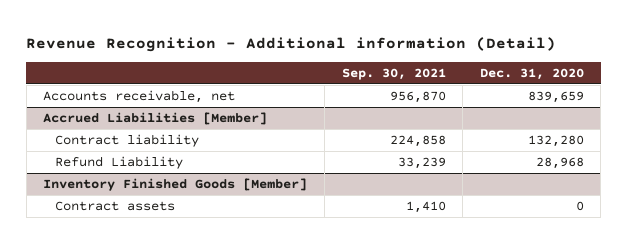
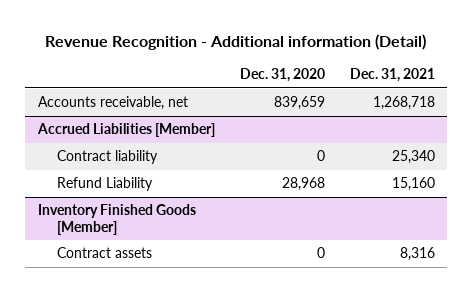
- | Sep. 30, 2021 | Dec. 31, 2020
+ | Dec. 31, 2020 | Dec. 31, 2021
@ Accrued Liabilities [Member]
- Contract liability | 224,858 | 132,280
+ Contract liability | 0 | 25,340

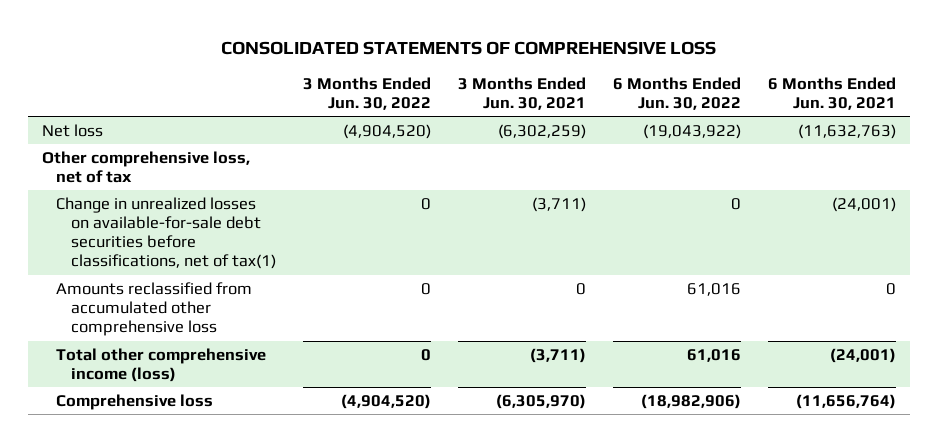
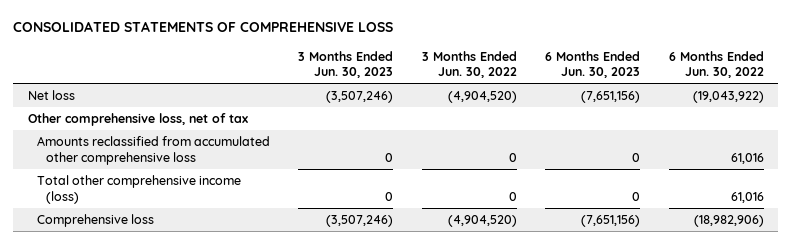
- | 3 Months Ended Jun. 30, 2022 | 3 Months Ended Jun. 30, 2021 | 6 Months Ended Jun. 30, 2022 | 6 Months Ended Jun. 30, 2021
+ | 3 Months Ended Jun. 30, 2023 | 3 Months Ended Jun. 30, 2022 | 6 Months Ended Jun. 30, 2023 | 6 Months Ended Jun. 30, 2022
- Change in unrealized losses on available-for-sale debt securities before classifications, net of tax(1) | 0 | (3,711) | 0 | (24,001)

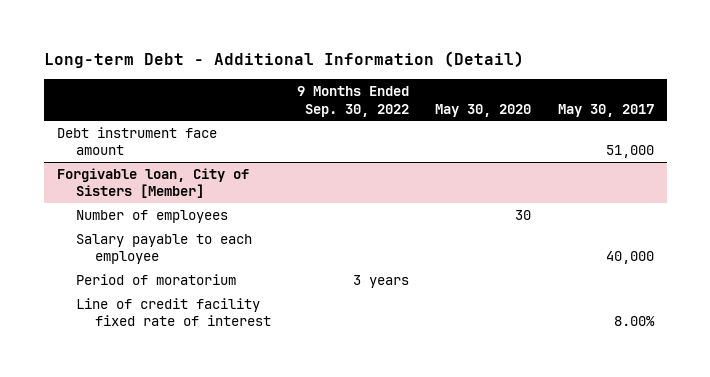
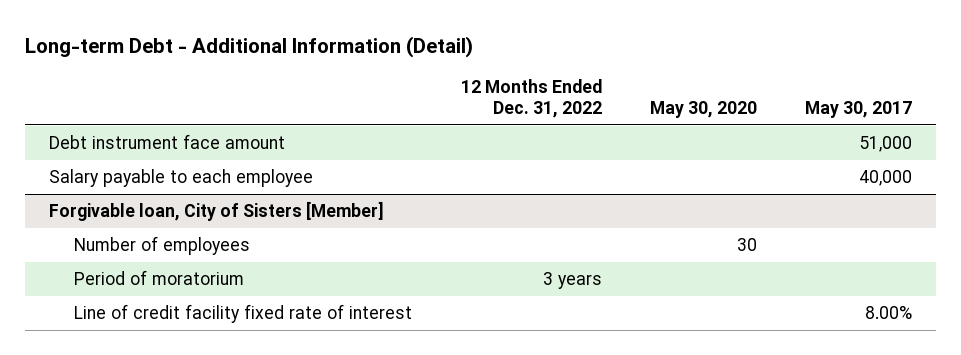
- | 9 Months Ended Sep. 30, 2022 | May 30, 2020 | May 30, 2017
+ | 12 Months Ended Dec. 31, 2022 | May 30, 2020 | May 30, 2017
+ Salary payable to each employee | | | 40,000
@ Forgivable loan, City of Sisters [Member]
- Salary payable to each employee | | | 40,000

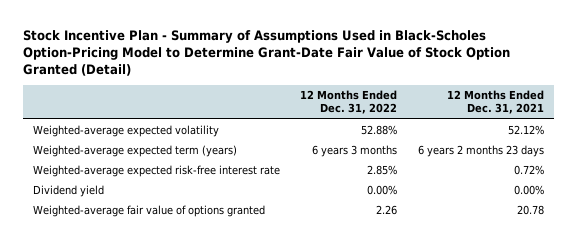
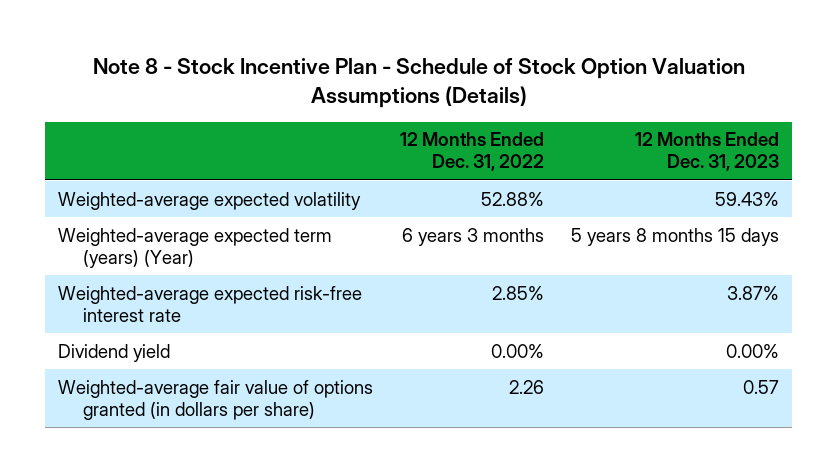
- Stock Incentive Plan - Summary of Assumptions Used in Black-Scholes Option-Pricing Model to Determine Grant-Date Fair Value of Stock Option Granted (Detail)
+ Note 8 - Stock Incentive Plan - Schedule of Stock Option Valuation Assumptions (Details)
- | 12 Months Ended Dec. 31, 2022 | 12 Months Ended Dec. 31, 2021
+ | 12 Months Ended Dec. 31, 2022 | 12 Months Ended Dec. 31, 2023
- Weighted-average expected term (years) | 6 years 3 months | 6 years 2 months 23 days
+ Weighted-average expected term (years) (Year) | 6 years 3 months | 5 years 8 months 15 days
- Weighted-average fair value of options granted | 2.26 | 20.78
+ Weighted-average fair value of options granted (in dollars per share) | 2.26 | 0.57

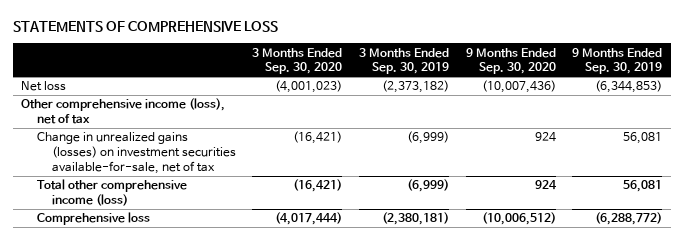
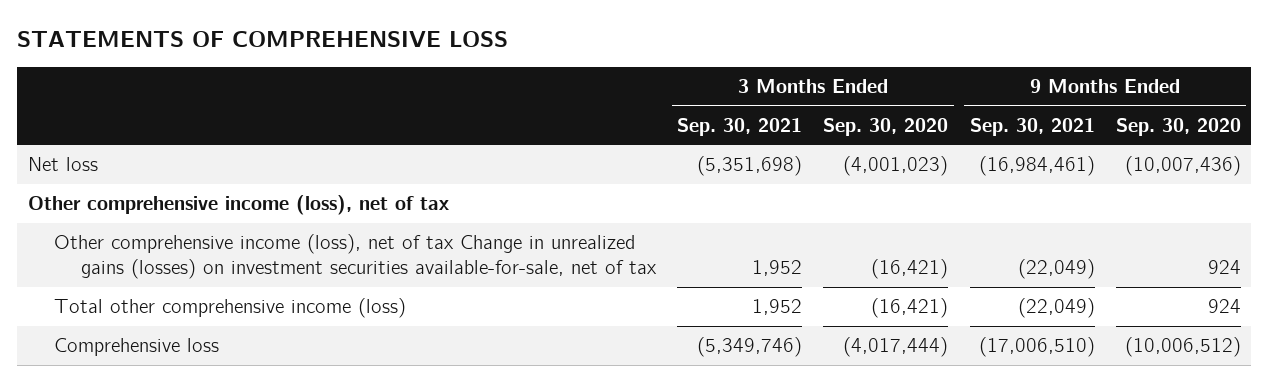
- | 3 Months Ended Sep. 30, 2020 | 3 Months Ended Sep. 30, 2019 | 9 Months Ended Sep. 30, 2020 | 9 Months Ended Sep. 30, 2019
+ | 3 Months Ended Sep. 30, 2021 | 3 Months Ended Sep. 30, 2020 | 9 Months Ended Sep. 30, 2021 | 9 Months Ended Sep. 30, 2020
- Change in unrealized gains (losses) on investment securities available-for-sale, net of tax | (16,421) | (6,999) | 924 | 56,081
+ Other comprehensive income (loss), net of tax Change in unrealized gains (losses) on investment securities available-for-sale, net of tax | 1,952 | (16,421) | (22,049) | 924

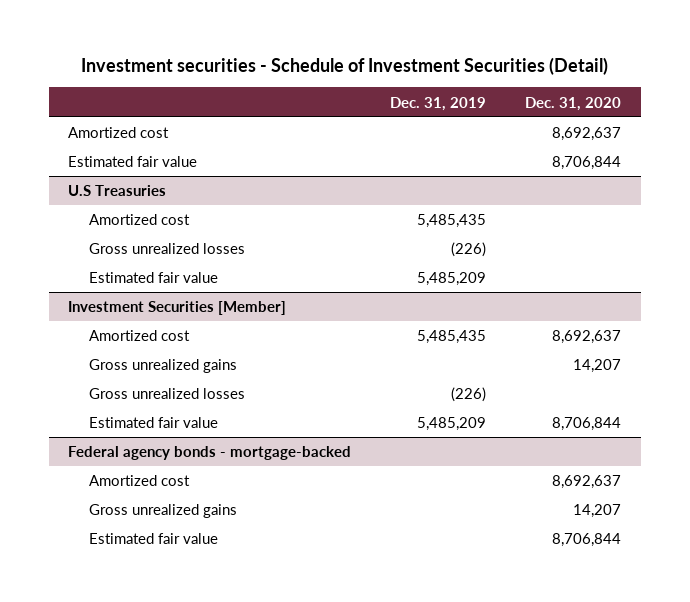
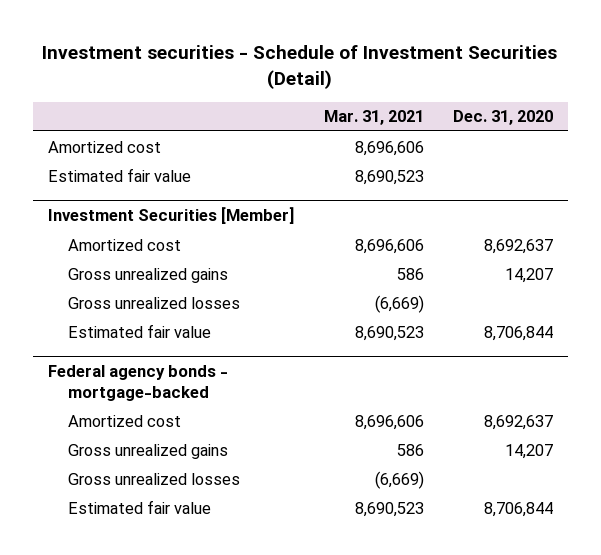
- | Dec. 31, 2019 | Dec. 31, 2020
+ | Mar. 31, 2021 | Dec. 31, 2020
- Amortized cost | | 8,692,637
- Estimated fair value | | 8,706,844
- U.S Treasuries
- Gross unrealized losses | (226) |
@ Federal agency bonds - mortgage-backed
+ Gross unrealized losses | (6,669) |

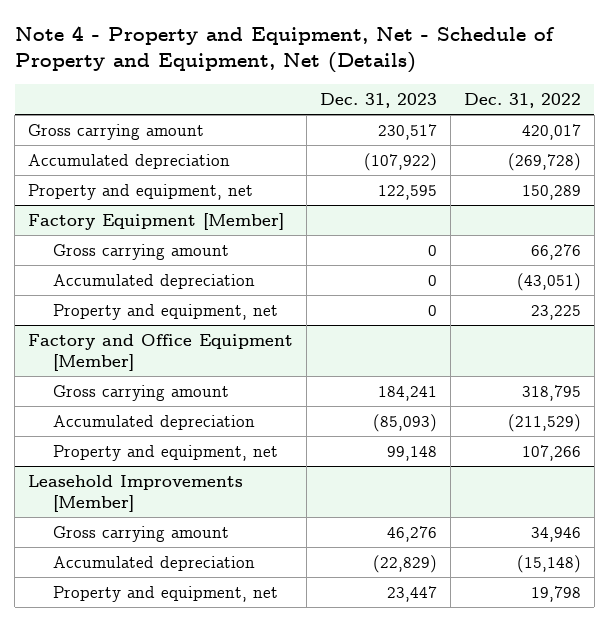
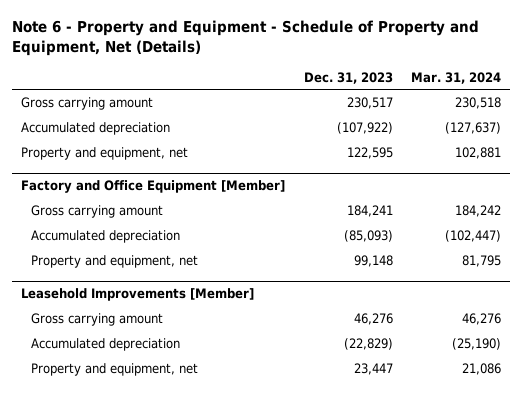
- Note 4 - Property and Equipment, Net - Schedule of Property and Equipment, Net (Details)
+ Note 6 - Property and Equipment - Schedule of Property and Equipment, Net (Details)
- | Dec. 31, 2023 | Dec. 31, 2022
+ | Dec. 31, 2023 | Mar. 31, 2024
- Factory Equipment [Member]
- Gross carrying amount | 0 | 66,276
- Accumulated depreciation | 0 | (43,051)
- Property and equipment, net | 0 | 23,225

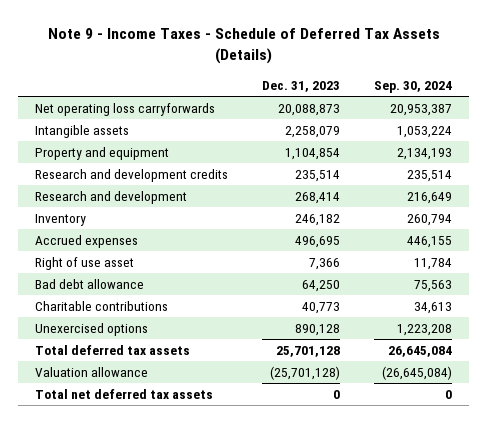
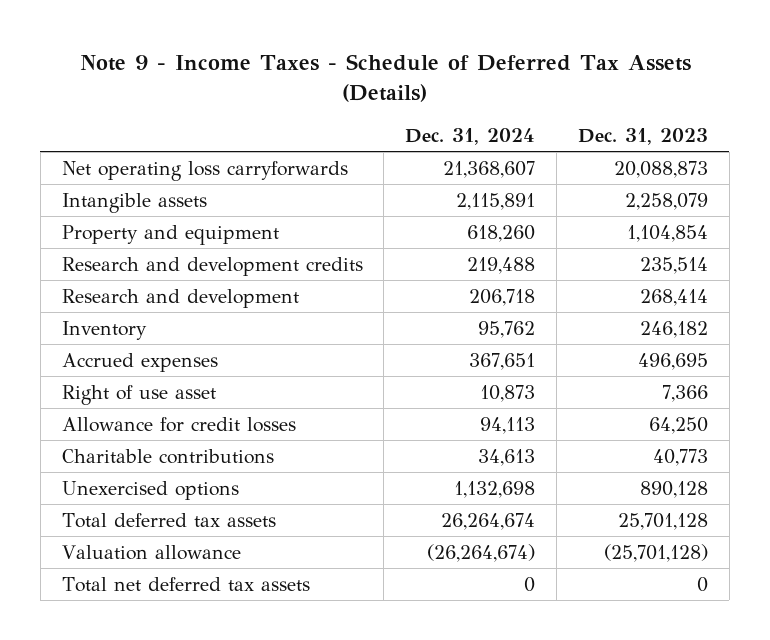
- | Dec. 31, 2023 | Sep. 30, 2024
+ | Dec. 31, 2024 | Dec. 31, 2023
- Bad debt allowance | 64,250 | 75,563
+ Allowance for credit losses | 94,113 | 64,250

